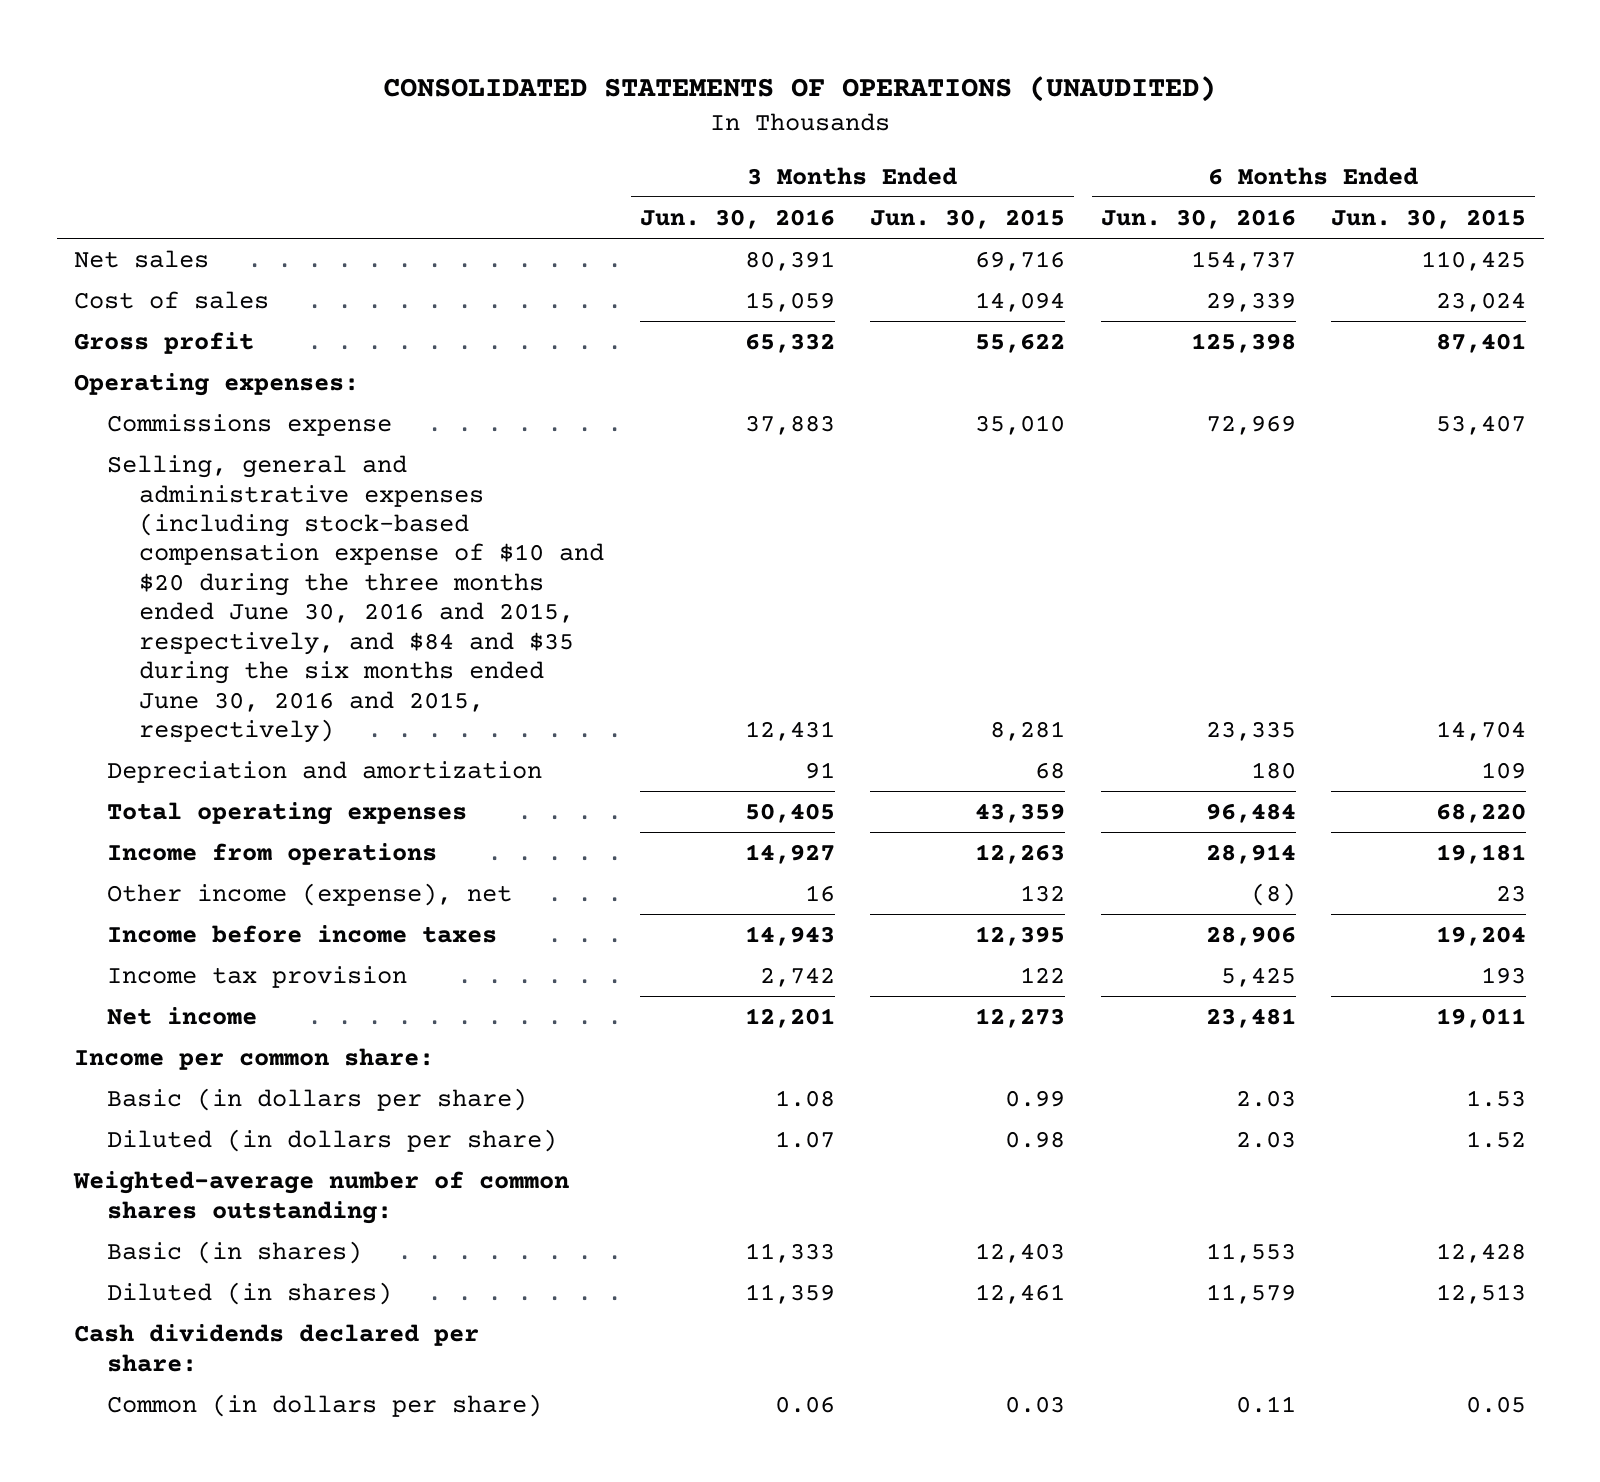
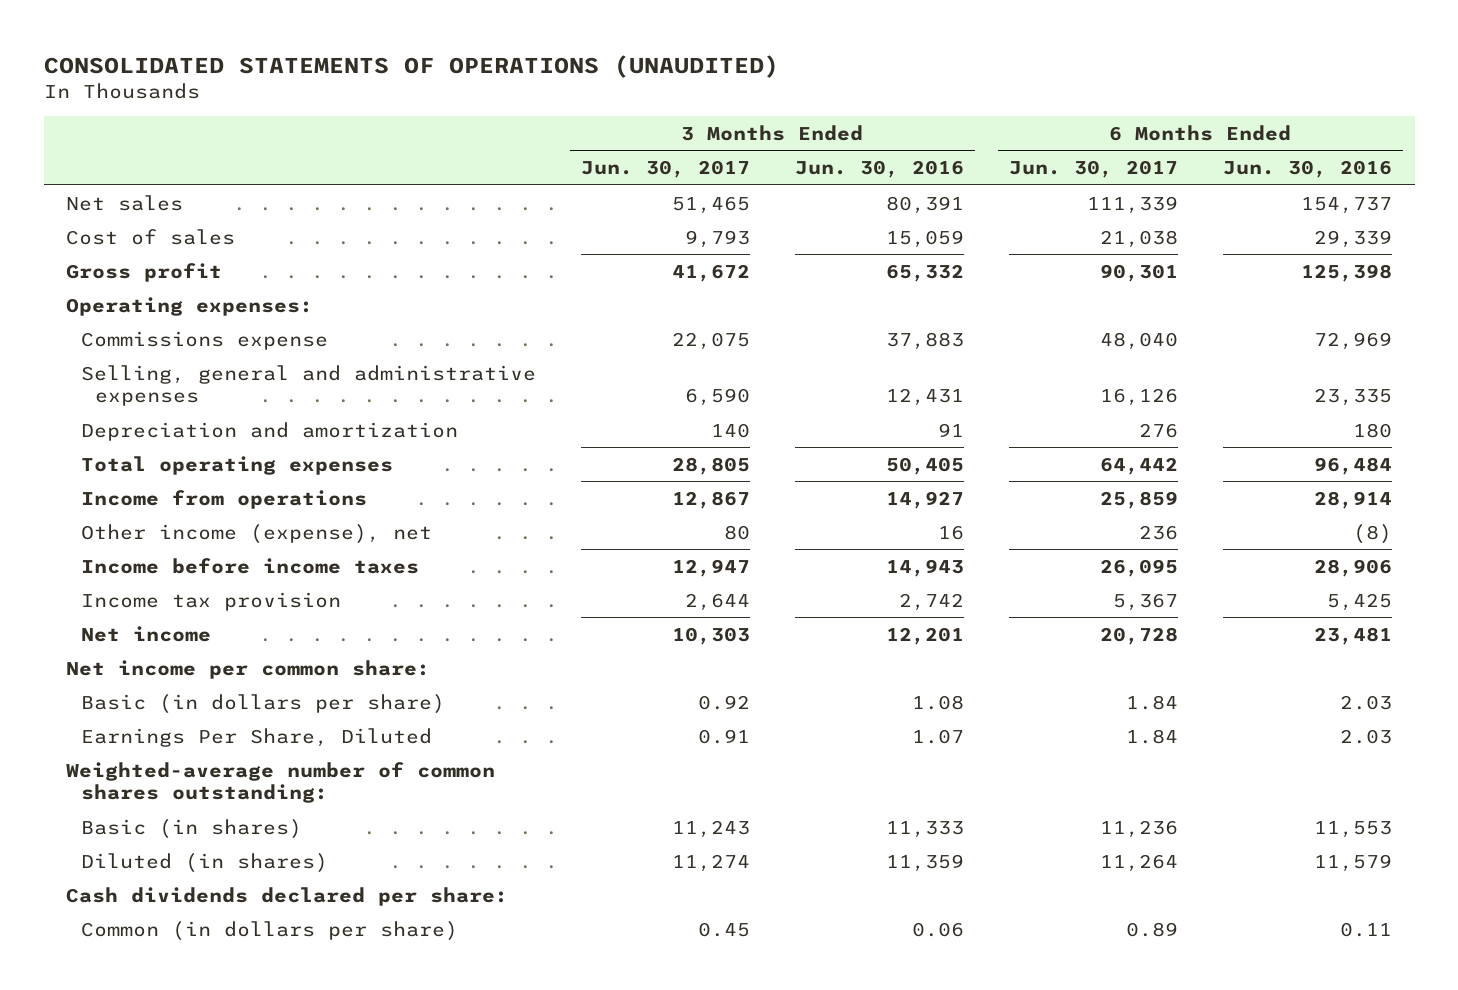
- | 3 Months Ended Jun. 30, 2016 | 3 Months Ended Jun. 30, 2015 | 6 Months Ended Jun. 30, 2016 | 6 Months Ended Jun. 30, 2015
+ | 3 Months Ended Jun. 30, 2017 | 3 Months Ended Jun. 30, 2016 | 6 Months Ended Jun. 30, 2017 | 6 Months Ended Jun. 30, 2016
- Selling, general and administrative expenses (including stock-based compensation expense of $10 and $20 during the three months ended June 30, 2016 and 2015, respectively, and $84 and $35 during the six months ended June 30, 2016 and 2015, respectively) | 12,431 | 8,281 | 23,335 | 14,704
+ Selling, general and administrative expenses | 6,590 | 12,431 | 16,126 | 23,335
- Income per common share:
+ Net income per common share:
- Diluted (in dollars per share) | 1.07 | 0.98 | 2.03 | 1.52
+ Earnings Per Share, Diluted | 0.91 | 1.07 | 1.84 | 2.03

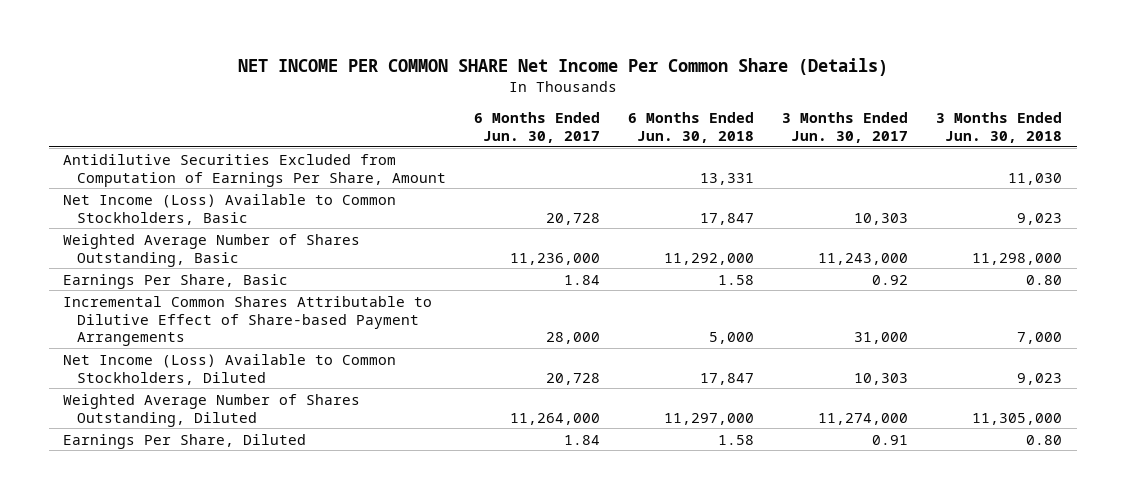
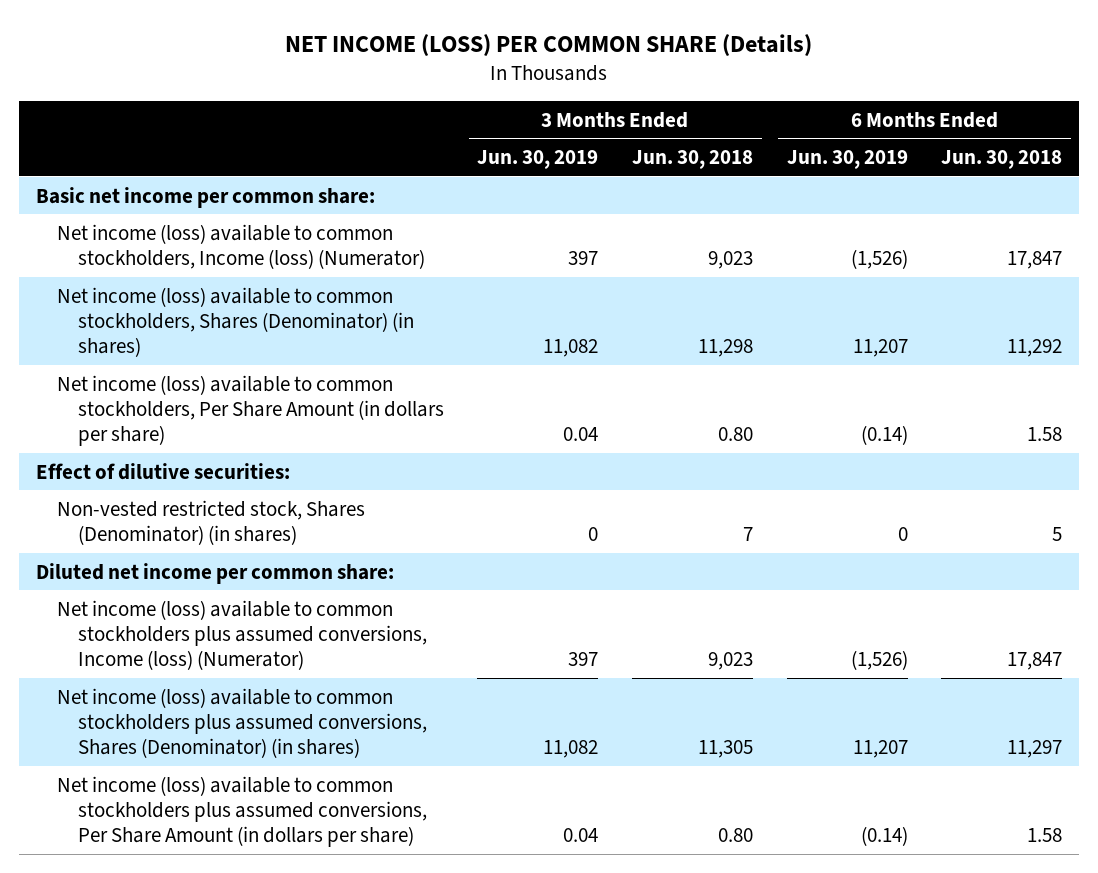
- NET INCOME PER COMMON SHARE Net Income Per Common Share (Details)
+ NET INCOME (LOSS) PER COMMON SHARE (Details)
- | 6 Months Ended Jun. 30, 2017 | 6 Months Ended Jun. 30, 2018 | 3 Months Ended Jun. 30, 2017 | 3 Months Ended Jun. 30, 2018
+ | 3 Months Ended Jun. 30, 2019 | 3 Months Ended Jun. 30, 2018 | 6 Months Ended Jun. 30, 2019 | 6 Months Ended Jun. 30, 2018
- Antidilutive Securities Excluded from Computation of Earnings Per Share, Amount | | 13,331 | | 11,030
- Net Income (Loss) Available to Common Stockholders, Basic | 20,728 | 17,847 | 10,303 | 9,023
- Weighted Average Number of Shares Outstanding, Basic | 11,236,000 | 11,292,000 | 11,243,000 | 11,298,000
- Earnings Per Share, Basic | 1.84 | 1.58 | 0.92 | 0.80
- Incremental Common Shares Attributable to Dilutive Effect of Share-based Payment Arrangements | 28,000 | 5,000 | 31,000 | 7,000
- Net Income (Loss) Available to Common Stockholders, Diluted | 20,728 | 17,847 | 10,303 | 9,023
- Weighted Average Number of Shares Outstanding, Diluted | 11,264,000 | 11,297,000 | 11,274,000 | 11,305,000
- Earnings Per Share, Diluted | 1.84 | 1.58 | 0.91 | 0.80
+ Basic net income per common share:
+ Net income (loss) available to common stockholders, Income (loss) (Numerator) | 397 | 9,023 | (1,526) | 17,847
+ Net income (loss) available to common stockholders, Shares (Denominator) (in shares) | 11,082 | 11,298 | 11,207 | 11,292
+ Net income (loss) available to common stockholders, Per Share Amount (in dollars per share) | 0.04 | 0.80 | (0.14) | 1.58
+ Effect of dilutive securities:
+ Non-vested restricted stock, Shares (Denominator) (in shares) | 0 | 7 | 0 | 5
+ Diluted net income per common share:
+ Net income (loss) available to common stockholders plus assumed conversions, Income (loss) (Numerator) | 397 | 9,023 | (1,526) | 17,847
+ Net income (loss) available to common stockholders plus assumed conversions, Shares (Denominator) (in shares) | 11,082 | 11,305 | 11,207 | 11,297
+ Net income (loss) available to common stockholders plus assumed conversions, Per Share Amount (in dollars per share) | 0.04 | 0.80 | (0.14) | 1.58

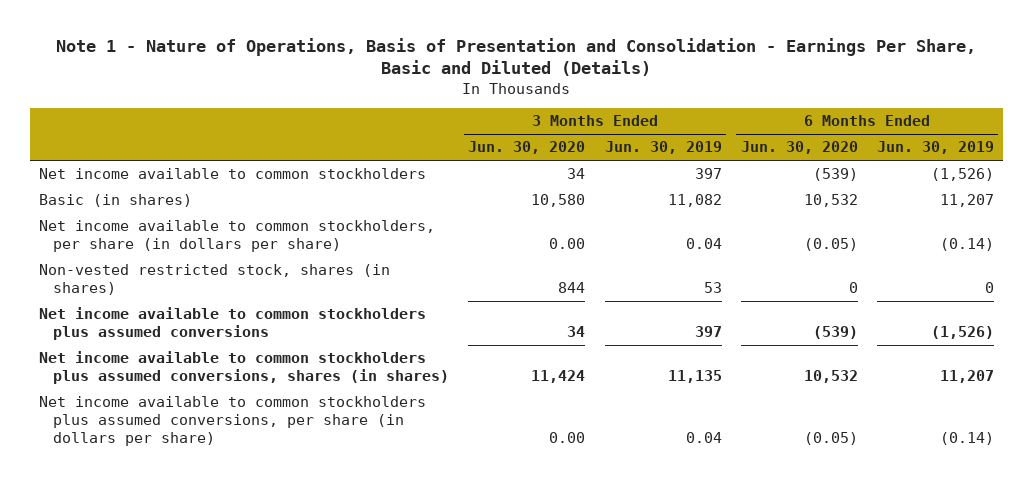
- NET INCOME (LOSS) PER COMMON SHARE (Details)
+ Note 1 - Nature of Operations, Basis of Presentation and Consolidation - Earnings Per Share, Basic and Diluted (Details)
- | 3 Months Ended Jun. 30, 2019 | 3 Months Ended Jun. 30, 2018 | 6 Months Ended Jun. 30, 2019 | 6 Months Ended Jun. 30, 2018
+ | 3 Months Ended Jun. 30, 2020 | 3 Months Ended Jun. 30, 2019 | 6 Months Ended Jun. 30, 2020 | 6 Months Ended Jun. 30, 2019
- Basic net income per common share:
- Net income (loss) available to common stockholders, Income (loss) (Numerator) | 397 | 9,023 | (1,526) | 17,847
- Net income (loss) available to common stockholders, Shares (Denominator) (in shares) | 11,082 | 11,298 | 11,207 | 11,292
- Net income (loss) available to common stockholders, Per Share Amount (in dollars per share) | 0.04 | 0.80 | (0.14) | 1.58
- Effect of dilutive securities:
- Non-vested restricted stock, Shares (Denominator) (in shares) | 0 | 7 | 0 | 5
- Diluted net income per common share:
- Net income (loss) available to common stockholders plus assumed conversions, Income (loss) (Numerator) | 397 | 9,023 | (1,526) | 17,847
- Net income (loss) available to common stockholders plus assumed conversions, Shares (Denominator) (in shares) | 11,082 | 11,305 | 11,207 | 11,297
- Net income (loss) available to common stockholders plus assumed conversions, Per Share Amount (in dollars per share) | 0.04 | 0.80 | (0.14) | 1.58
+ Net income available to common stockholders | 34 | 397 | (539) | (1,526)
+ Basic (in shares) | 10,580 | 11,082 | 10,532 | 11,207
+ Net income available to common stockholders, per share (in dollars per share) | 0.00 | 0.04 | (0.05) | (0.14)
+ Non-vested restricted stock, shares (in shares) | 844 | 53 | 0 | 0
+ Net income available to common stockholders plus assumed conversions | 34 | 397 | (539) | (1,526)
+ Net income available to common stockholders plus assumed conversions, shares (in shares) | 11,424 | 11,135 | 10,532 | 11,207
+ Net income available to common stockholders plus assumed conversions, per share (in dollars per share) | 0.00 | 0.04 | (0.05) | (0.14)

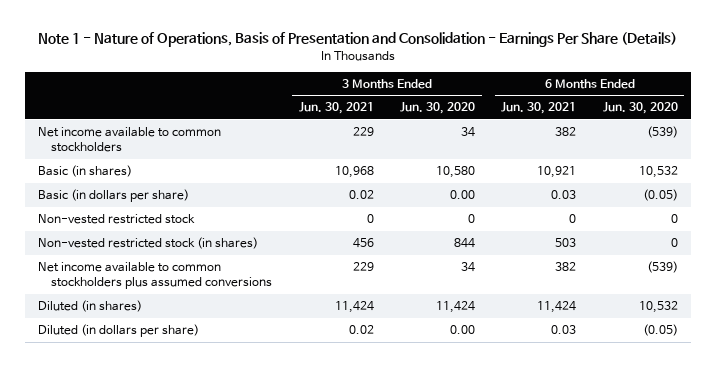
- Note 1 - Nature of Operations, Basis of Presentation and Consolidation - Earnings Per Share, Basic and Diluted (Details)
+ Note 1 - Nature of Operations, Basis of Presentation and Consolidation - Earnings Per Share (Details)
- | 3 Months Ended Jun. 30, 2020 | 3 Months Ended Jun. 30, 2019 | 6 Months Ended Jun. 30, 2020 | 6 Months Ended Jun. 30, 2019
+ | 3 Months Ended Jun. 30, 2021 | 3 Months Ended Jun. 30, 2020 | 6 Months Ended Jun. 30, 2021 | 6 Months Ended Jun. 30, 2020
- Net income available to common stockholders, per share (in dollars per share) | 0.00 | 0.04 | (0.05) | (0.14)
- Non-vested restricted stock, shares (in shares) | 844 | 53 | 0 | 0
+ Basic (in dollars per share) | 0.02 | 0.00 | 0.03 | (0.05)
+ Non-vested restricted stock | 0 | 0 | 0 | 0
+ Non-vested restricted stock (in shares) | 456 | 844 | 503 | 0
- Net income available to common stockholders plus assumed conversions, shares (in shares) | 11,424 | 11,135 | 10,532 | 11,207
- Net income available to common stockholders plus assumed conversions, per share (in dollars per share) | 0.00 | 0.04 | (0.05) | (0.14)
+ Diluted (in shares) | 11,424 | 11,424 | 11,424 | 10,532
+ Diluted (in dollars per share) | 0.02 | 0.00 | 0.03 | (0.05)

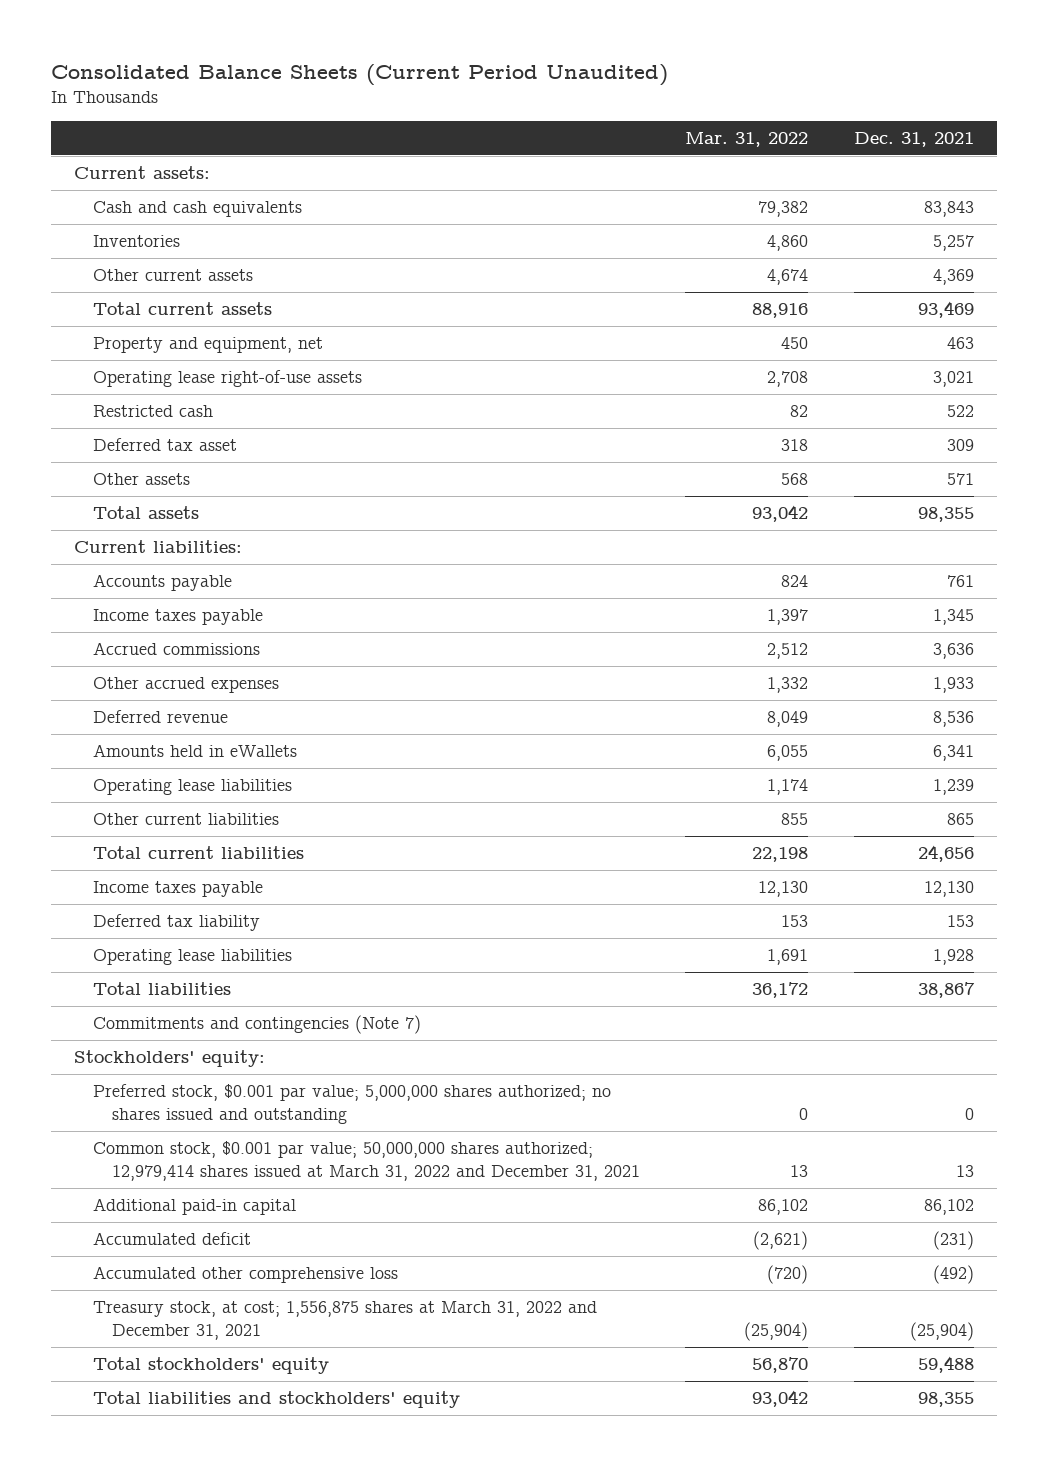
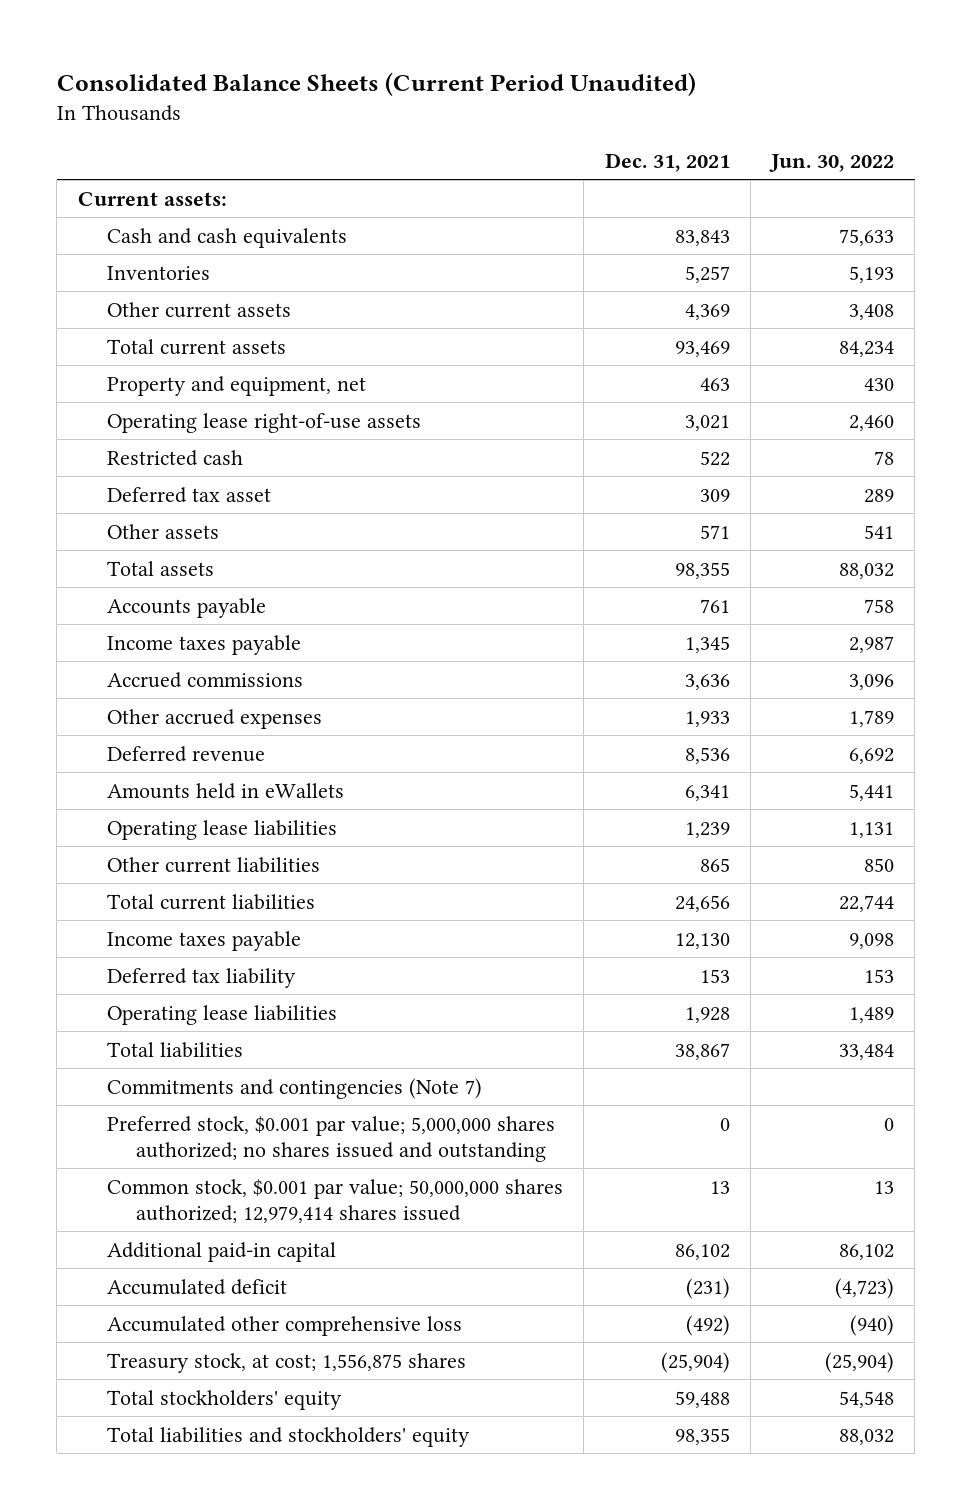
- | Mar. 31, 2022 | Dec. 31, 2021
+ | Dec. 31, 2021 | Jun. 30, 2022
- Current liabilities:
- Stockholders' equity:
- Common stock, $0.001 par value; 50,000,000 shares authorized; 12,979,414 shares issued at March 31, 2022 and December 31, 2021 | 13 | 13
+ Common stock, $0.001 par value; 50,000,000 shares authorized; 12,979,414 shares issued | 13 | 13
- Treasury stock, at cost; 1,556,875 shares at March 31, 2022 and December 31, 2021 | (25,904) | (25,904)
+ Treasury stock, at cost; 1,556,875 shares | (25,904) | (25,904)

